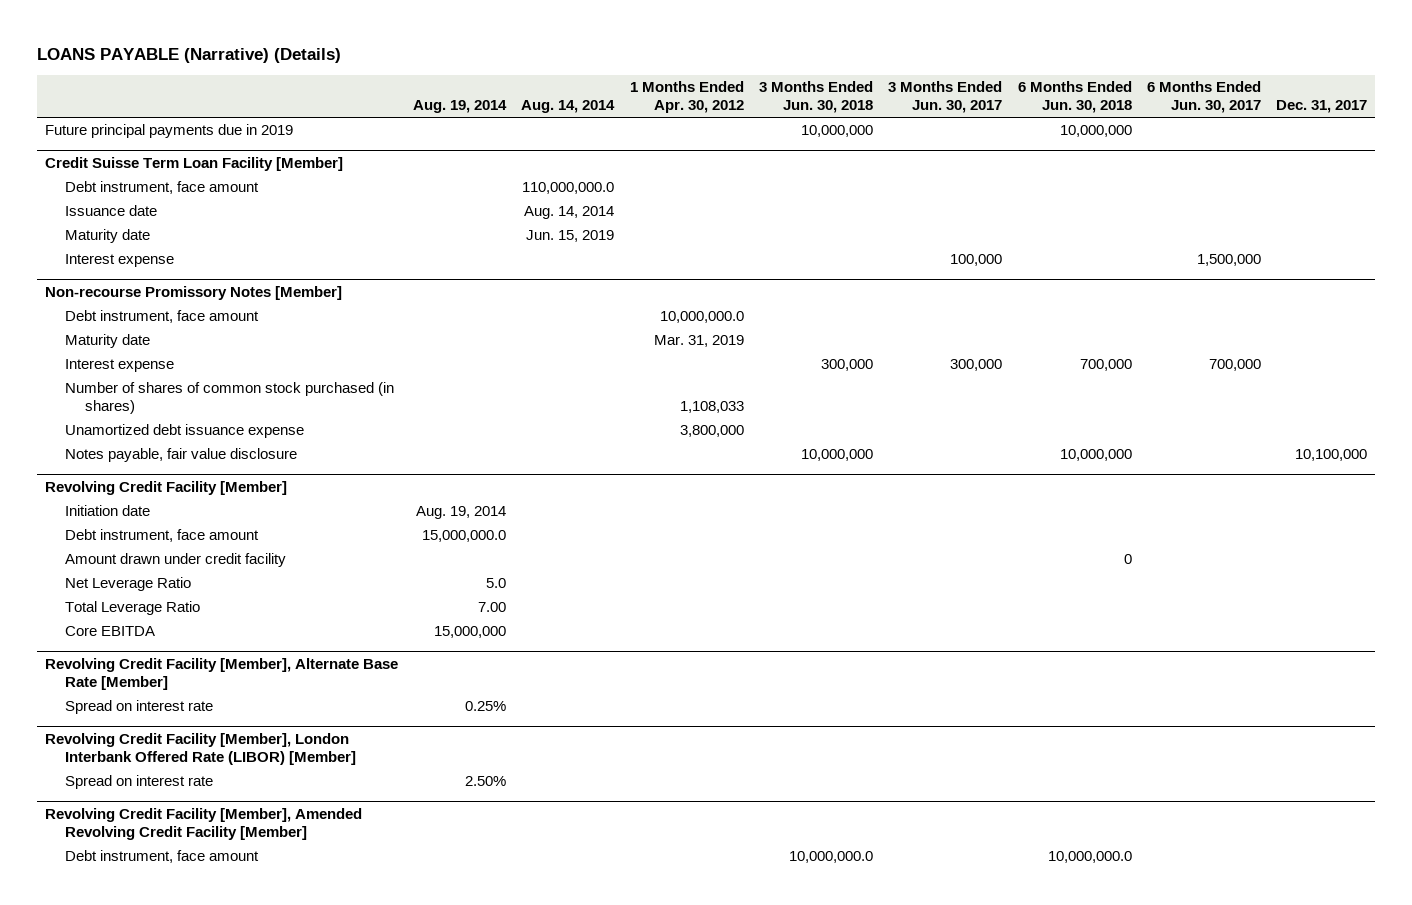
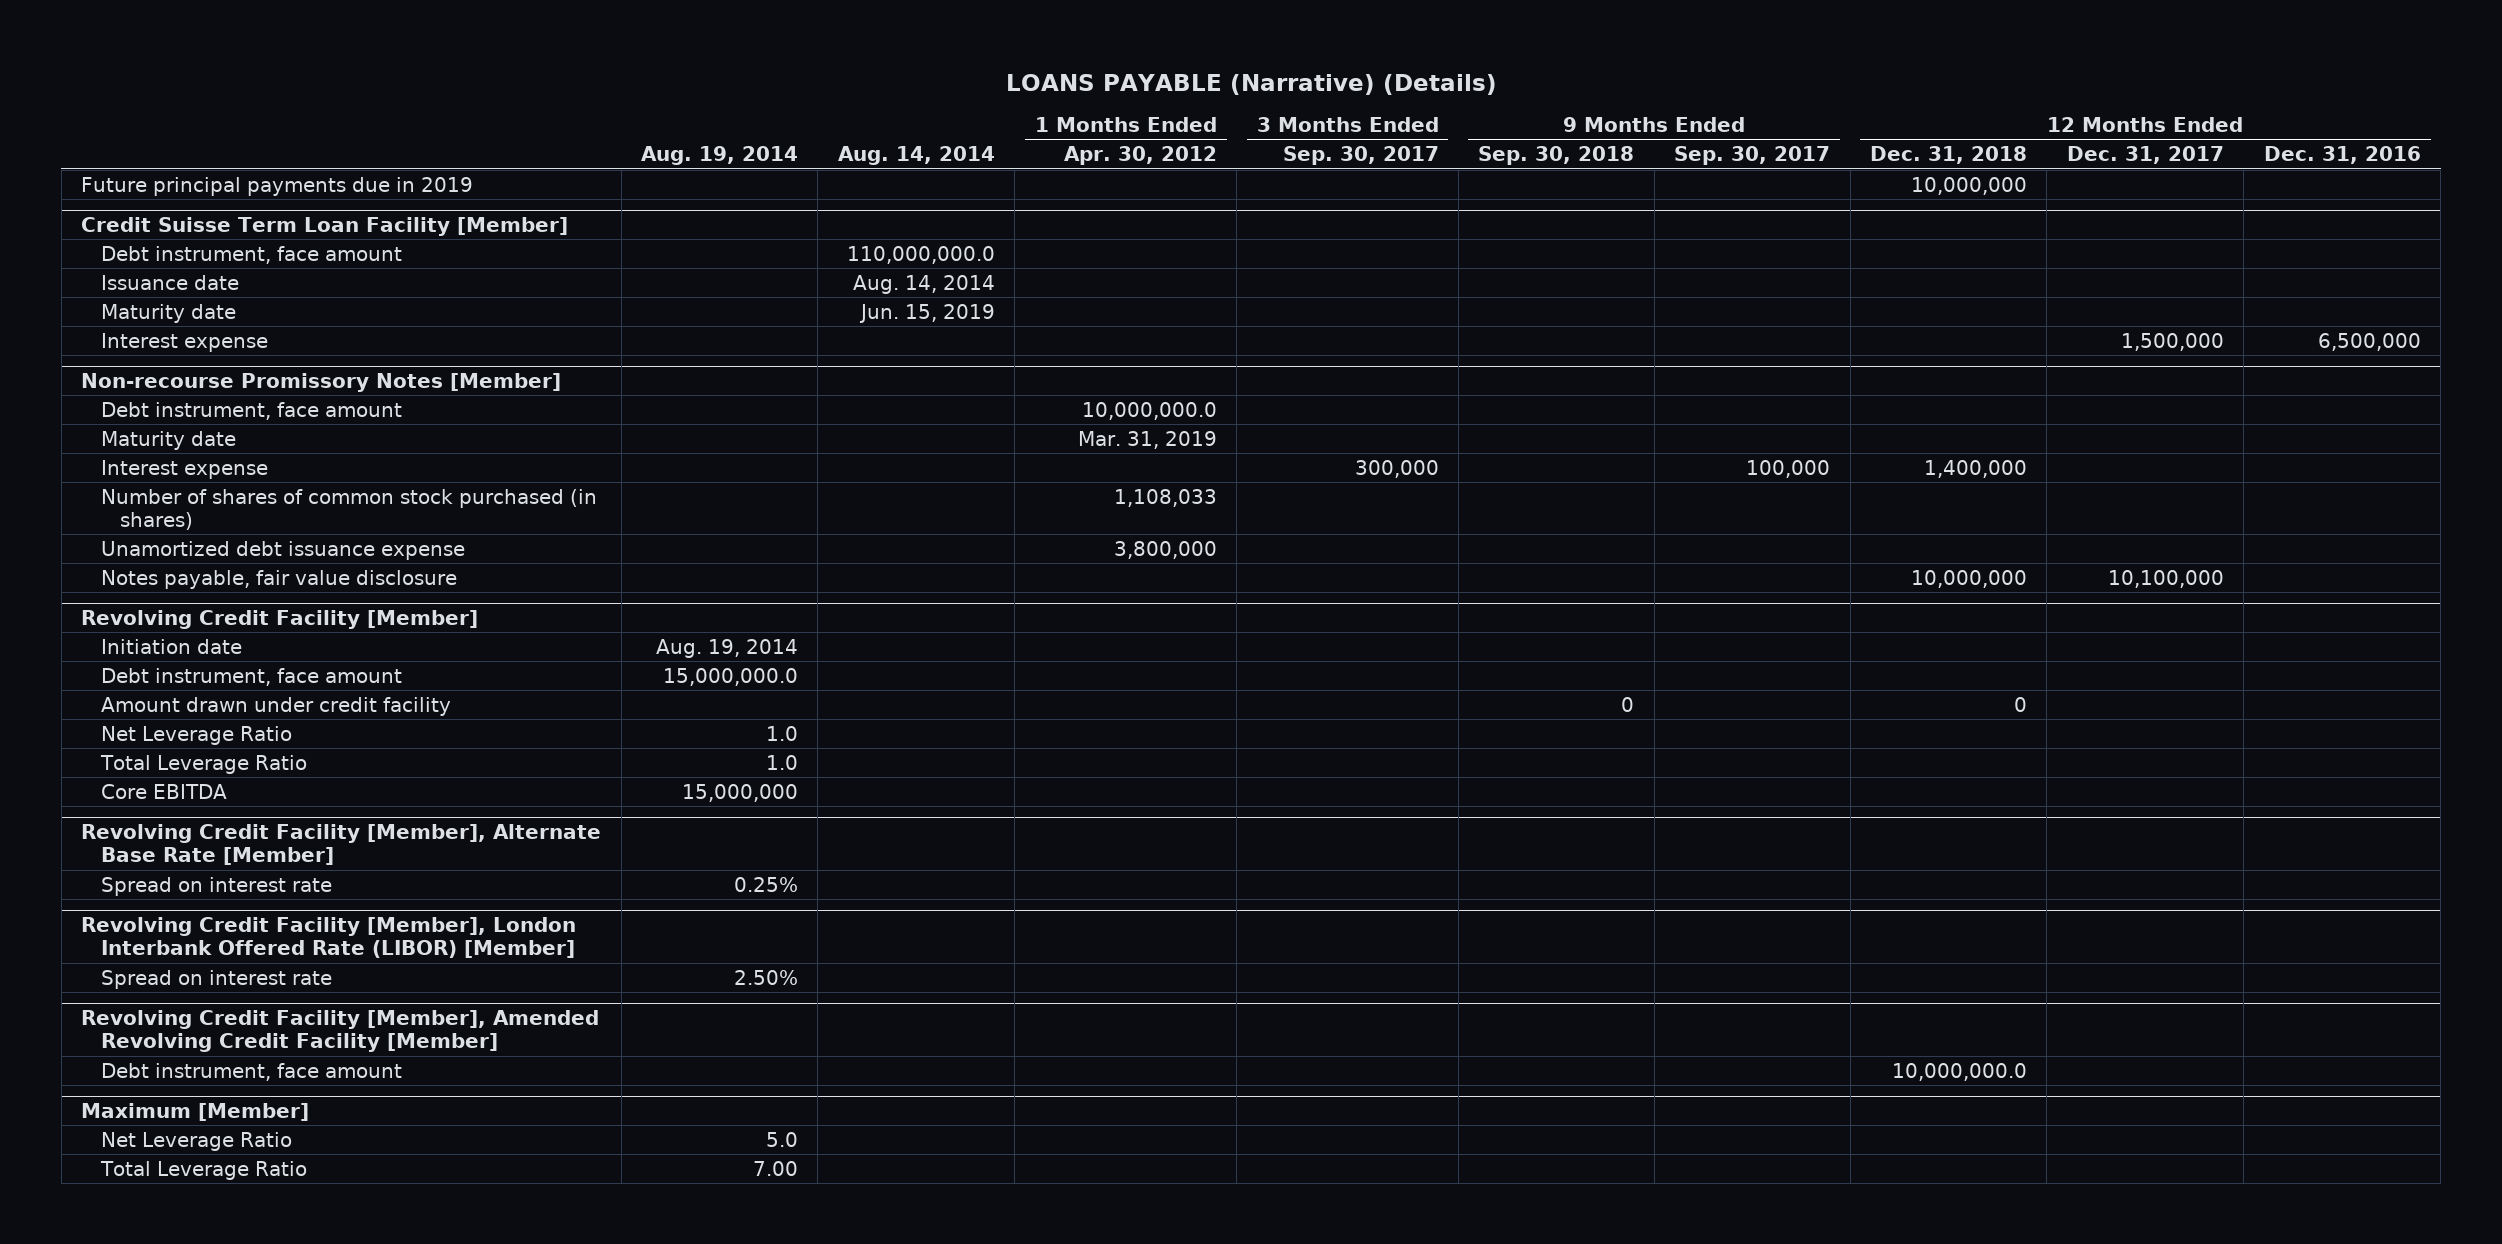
- | Aug. 19, 2014 | Aug. 14, 2014 | 1 Months Ended Apr. 30, 2012 | 3 Months Ended Jun. 30, 2018 | 3 Months Ended Jun. 30, 2017 | 6 Months Ended Jun. 30, 2018 | 6 Months Ended Jun. 30, 2017 | Dec. 31, 2017
+ | Aug. 19, 2014 | Aug. 14, 2014 | 1 Months Ended Apr. 30, 2012 | 3 Months Ended Sep. 30, 2017 | 9 Months Ended Sep. 30, 2018 | 9 Months Ended Sep. 30, 2017 | 12 Months Ended Dec. 31, 2018 | 12 Months Ended Dec. 31, 2017 | 12 Months Ended Dec. 31, 2016
@ Revolving Credit Facility [Member]
- Net Leverage Ratio | 5.0 | | | | | | |
- Total Leverage Ratio | 7.00 | | | | | | |
+ Net Leverage Ratio | 1.0 | | | | | | | |
+ Total Leverage Ratio | 1.0 | | | | | | | |
+ Maximum [Member]
+ Net Leverage Ratio | 5.0 | | | | | | | |
+ Total Leverage Ratio | 7.00 | | | | | | | |

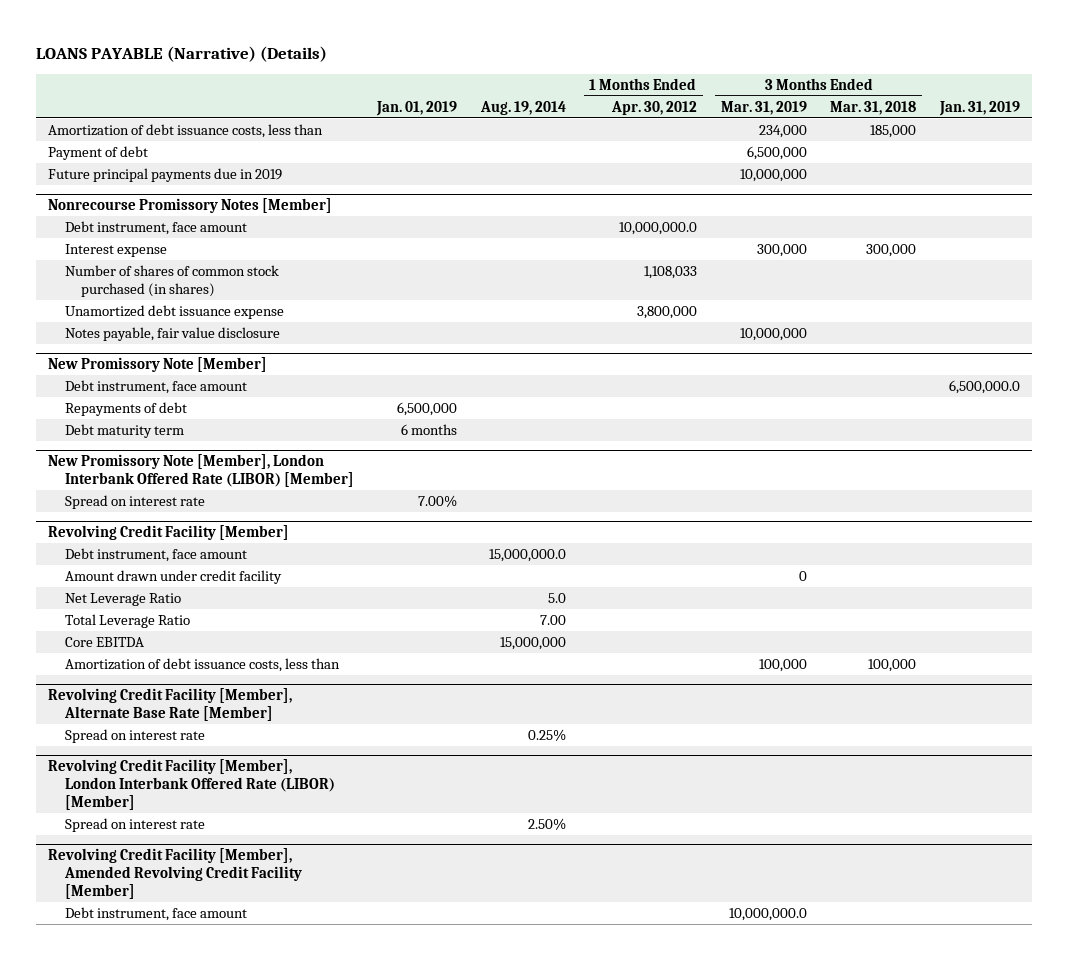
- | Aug. 19, 2014 | Aug. 14, 2014 | 1 Months Ended Apr. 30, 2012 | 3 Months Ended Sep. 30, 2017 | 9 Months Ended Sep. 30, 2018 | 9 Months Ended Sep. 30, 2017 | 12 Months Ended Dec. 31, 2018 | 12 Months Ended Dec. 31, 2017 | 12 Months Ended Dec. 31, 2016
+ | Jan. 01, 2019 | Aug. 19, 2014 | 1 Months Ended Apr. 30, 2012 | 3 Months Ended Mar. 31, 2019 | 3 Months Ended Mar. 31, 2018 | Jan. 31, 2019
+ Amortization of debt issuance costs, less than | | | | 234,000 | 185,000 |
+ Payment of debt | | | | 6,500,000 | |
- Credit Suisse Term Loan Facility [Member]
- Debt instrument, face amount | | 110,000,000.0 | | | | | | |
- Issuance date | | Aug. 14, 2014 | | | | | | |
- Maturity date | | Jun. 15, 2019 | | | | | | |
- Interest expense | | | | | | | | 1,500,000 | 6,500,000
- Non-recourse Promissory Notes [Member]
+ Nonrecourse Promissory Notes [Member]
- Maturity date | | | Mar. 31, 2019 | | | | | |
+ New Promissory Note [Member]
+ Debt instrument, face amount | | | | | | 6,500,000.0
+ Repayments of debt | 6,500,000 | | | | |
+ Debt maturity term | 6 months | | | | |
+ New Promissory Note [Member], London Interbank Offered Rate (LIBOR) [Member]
+ Spread on interest rate | 7.00% | | | | |
@ Revolving Credit Facility [Member]
- Initiation date | Aug. 19, 2014 | | | | | | | |
- Net Leverage Ratio | 1.0 | | | | | | | |
- Total Leverage Ratio | 1.0 | | | | | | | |
+ Net Leverage Ratio | | 5.0 | | | |
+ Total Leverage Ratio | | 7.00 | | | |
+ Amortization of debt issuance costs, less than | | | | 100,000 | 100,000 |
- Maximum [Member]
- Net Leverage Ratio | 5.0 | | | | | | | |
- Total Leverage Ratio | 7.00 | | | | | | | |

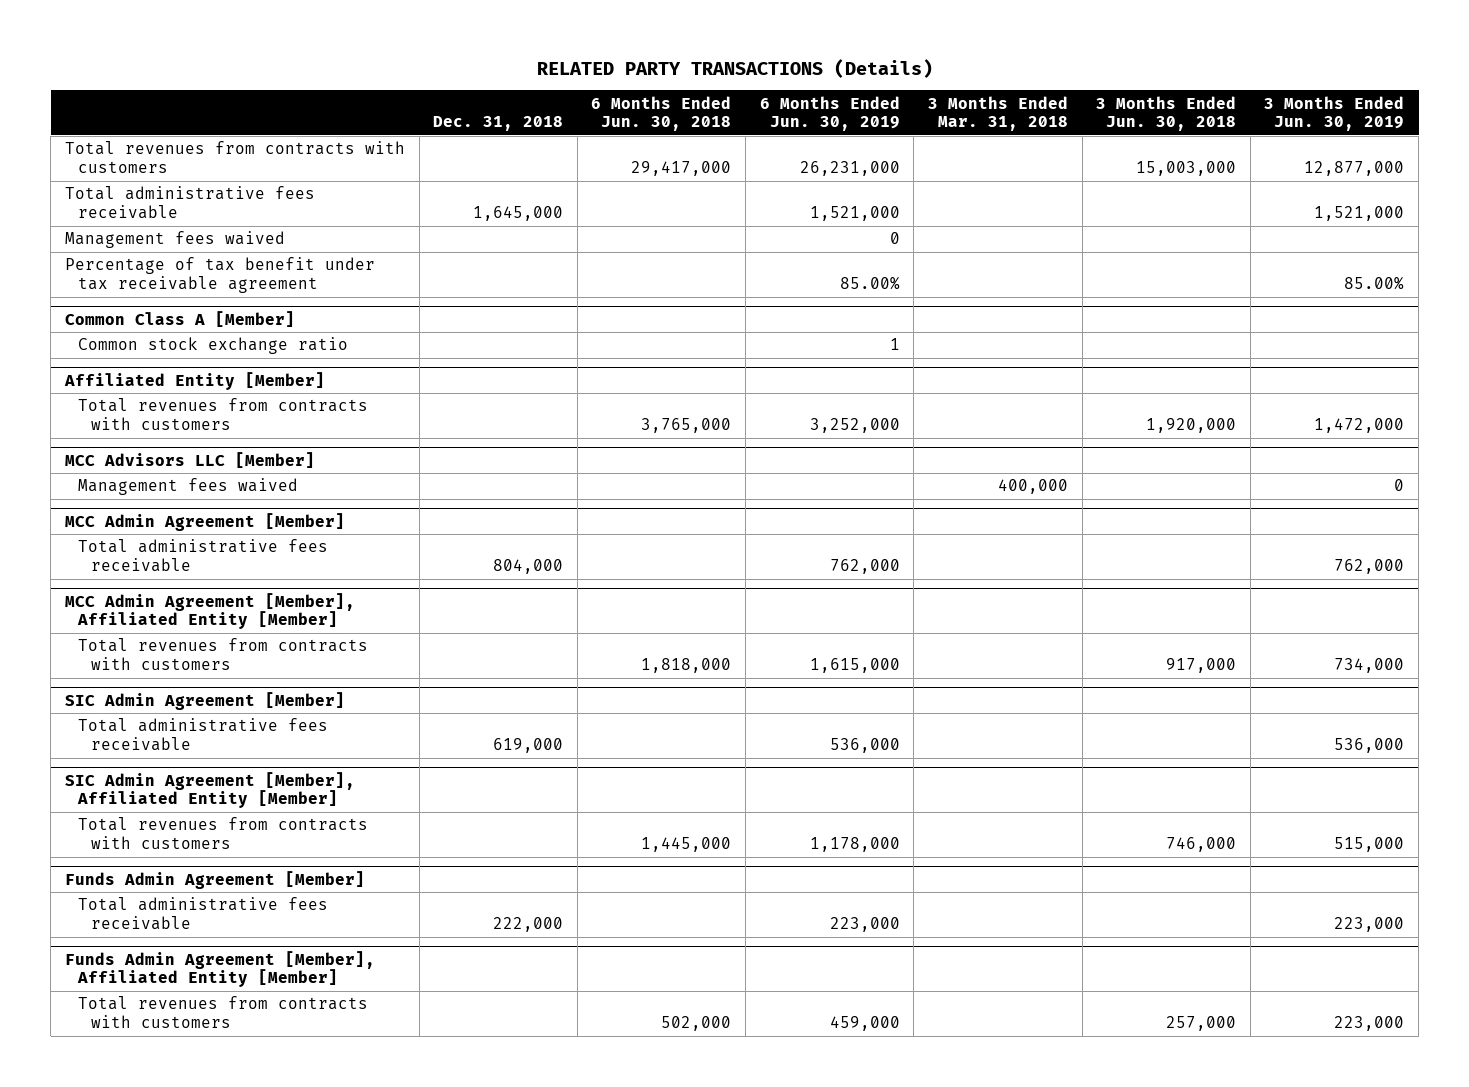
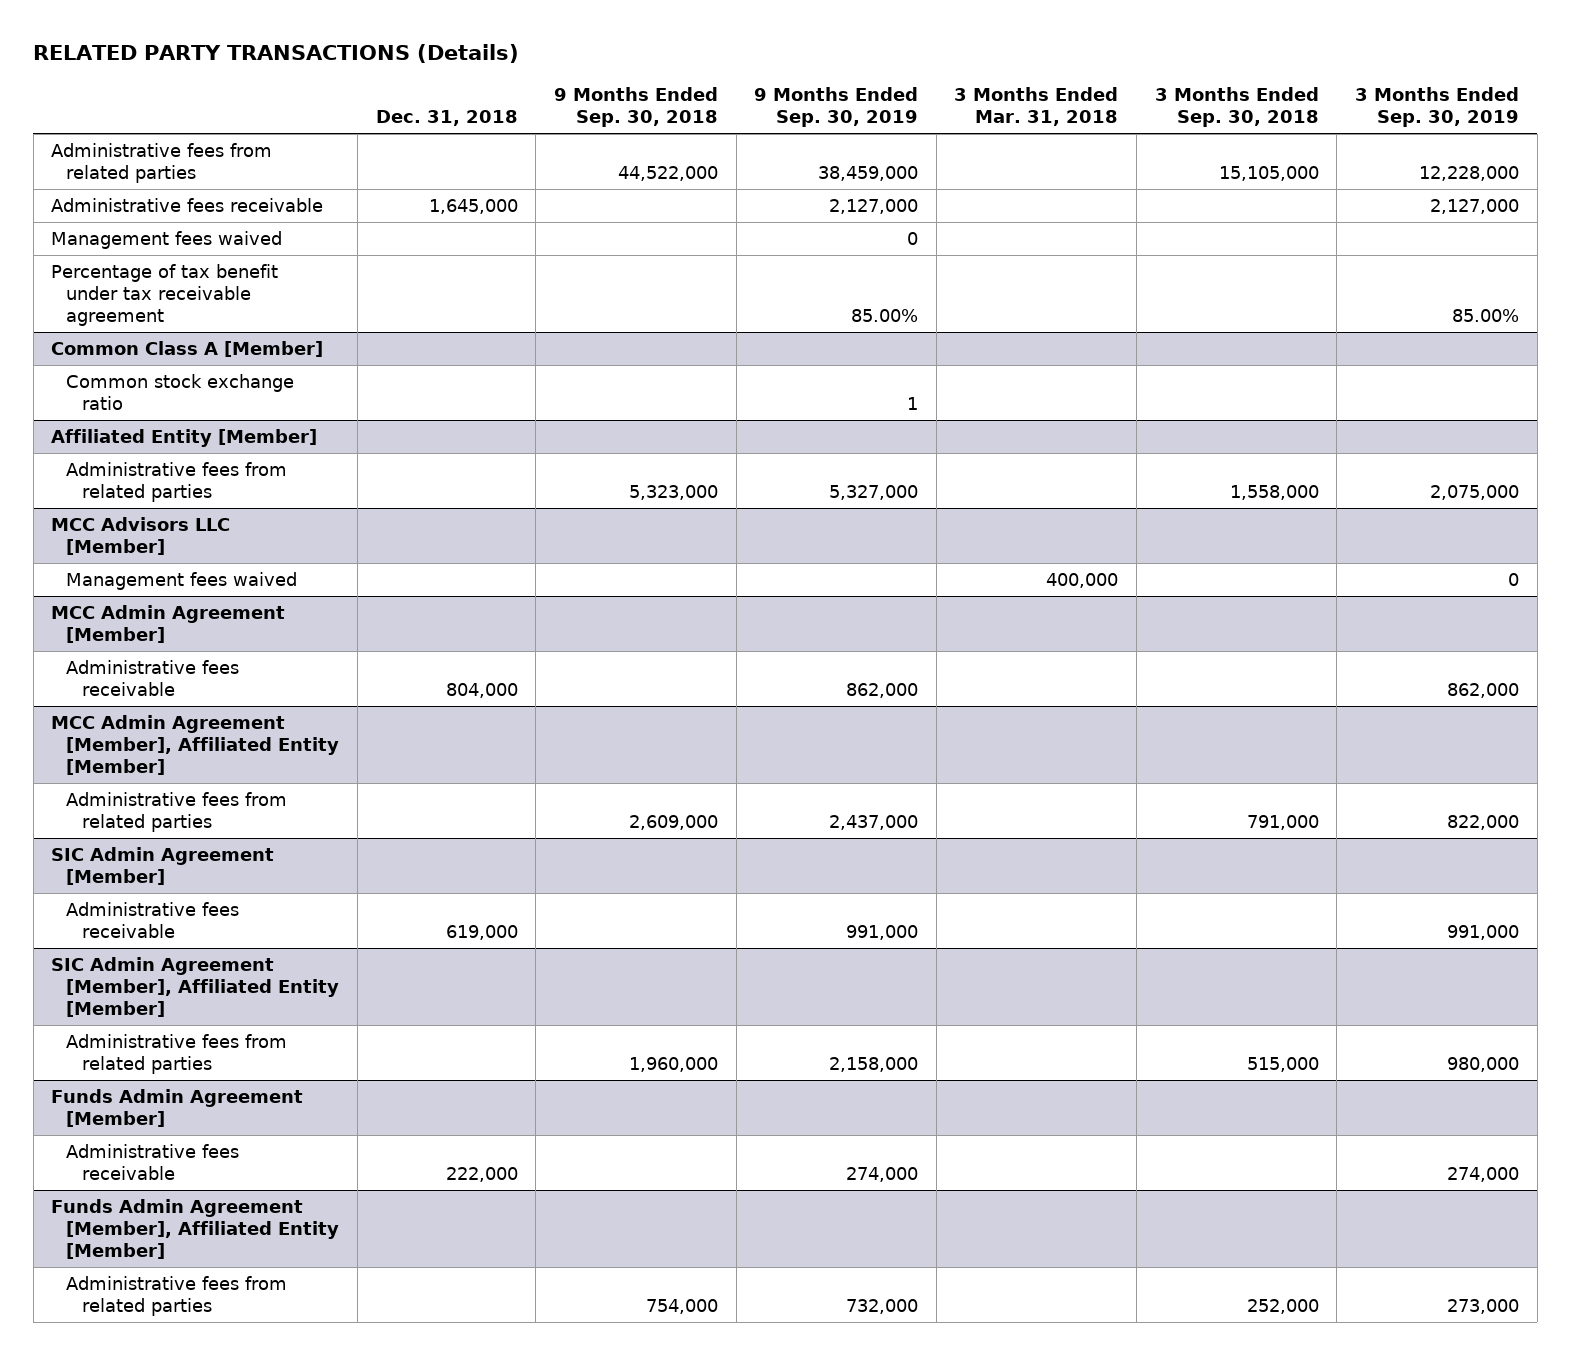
- | Dec. 31, 2018 | 6 Months Ended Jun. 30, 2018 | 6 Months Ended Jun. 30, 2019 | 3 Months Ended Mar. 31, 2018 | 3 Months Ended Jun. 30, 2018 | 3 Months Ended Jun. 30, 2019
+ | Dec. 31, 2018 | 9 Months Ended Sep. 30, 2018 | 9 Months Ended Sep. 30, 2019 | 3 Months Ended Mar. 31, 2018 | 3 Months Ended Sep. 30, 2018 | 3 Months Ended Sep. 30, 2019
- Total revenues from contracts with customers | | 29,417,000 | 26,231,000 | | 15,003,000 | 12,877,000
- Total administrative fees receivable | 1,645,000 | | 1,521,000 | | | 1,521,000
+ Administrative fees from related parties | | 44,522,000 | 38,459,000 | | 15,105,000 | 12,228,000
+ Administrative fees receivable | 1,645,000 | | 2,127,000 | | | 2,127,000
@ Affiliated Entity [Member]
- Total revenues from contracts with customers | | 3,765,000 | 3,252,000 | | 1,920,000 | 1,472,000
+ Administrative fees from related parties | | 5,323,000 | 5,327,000 | | 1,558,000 | 2,075,000
@ MCC Admin Agreement [Member]
- Total administrative fees receivable | 804,000 | | 762,000 | | | 762,000
+ Administrative fees receivable | 804,000 | | 862,000 | | | 862,000
@ MCC Admin Agreement [Member], Affiliated Entity [Member]
- Total revenues from contracts with customers | | 1,818,000 | 1,615,000 | | 917,000 | 734,000
+ Administrative fees from related parties | | 2,609,000 | 2,437,000 | | 791,000 | 822,000
@ SIC Admin Agreement [Member]
- Total administrative fees receivable | 619,000 | | 536,000 | | | 536,000
+ Administrative fees receivable | 619,000 | | 991,000 | | | 991,000
@ SIC Admin Agreement [Member], Affiliated Entity [Member]
- Total revenues from contracts with customers | | 1,445,000 | 1,178,000 | | 746,000 | 515,000
+ Administrative fees from related parties | | 1,960,000 | 2,158,000 | | 515,000 | 980,000
@ Funds Admin Agreement [Member]
- Total administrative fees receivable | 222,000 | | 223,000 | | | 223,000
+ Administrative fees receivable | 222,000 | | 274,000 | | | 274,000
@ Funds Admin Agreement [Member], Affiliated Entity [Member]
- Total revenues from contracts with customers | | 502,000 | 459,000 | | 257,000 | 223,000
+ Administrative fees from related parties | | 754,000 | 732,000 | | 252,000 | 273,000

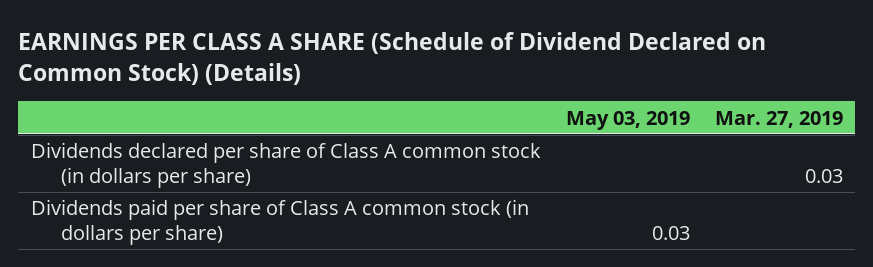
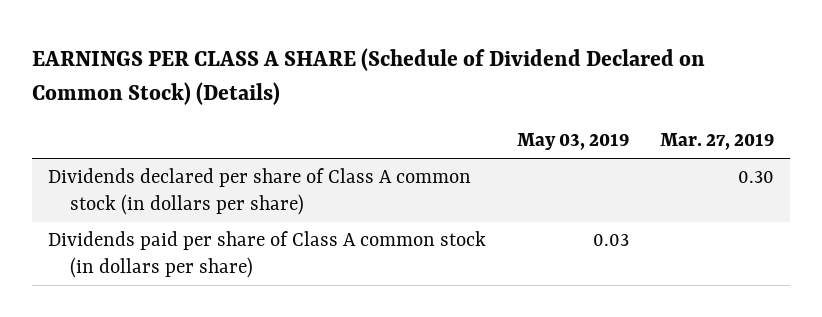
- Dividends declared per share of Class A common stock (in dollars per share) | | 0.03
+ Dividends declared per share of Class A common stock (in dollars per share) | | 0.30

